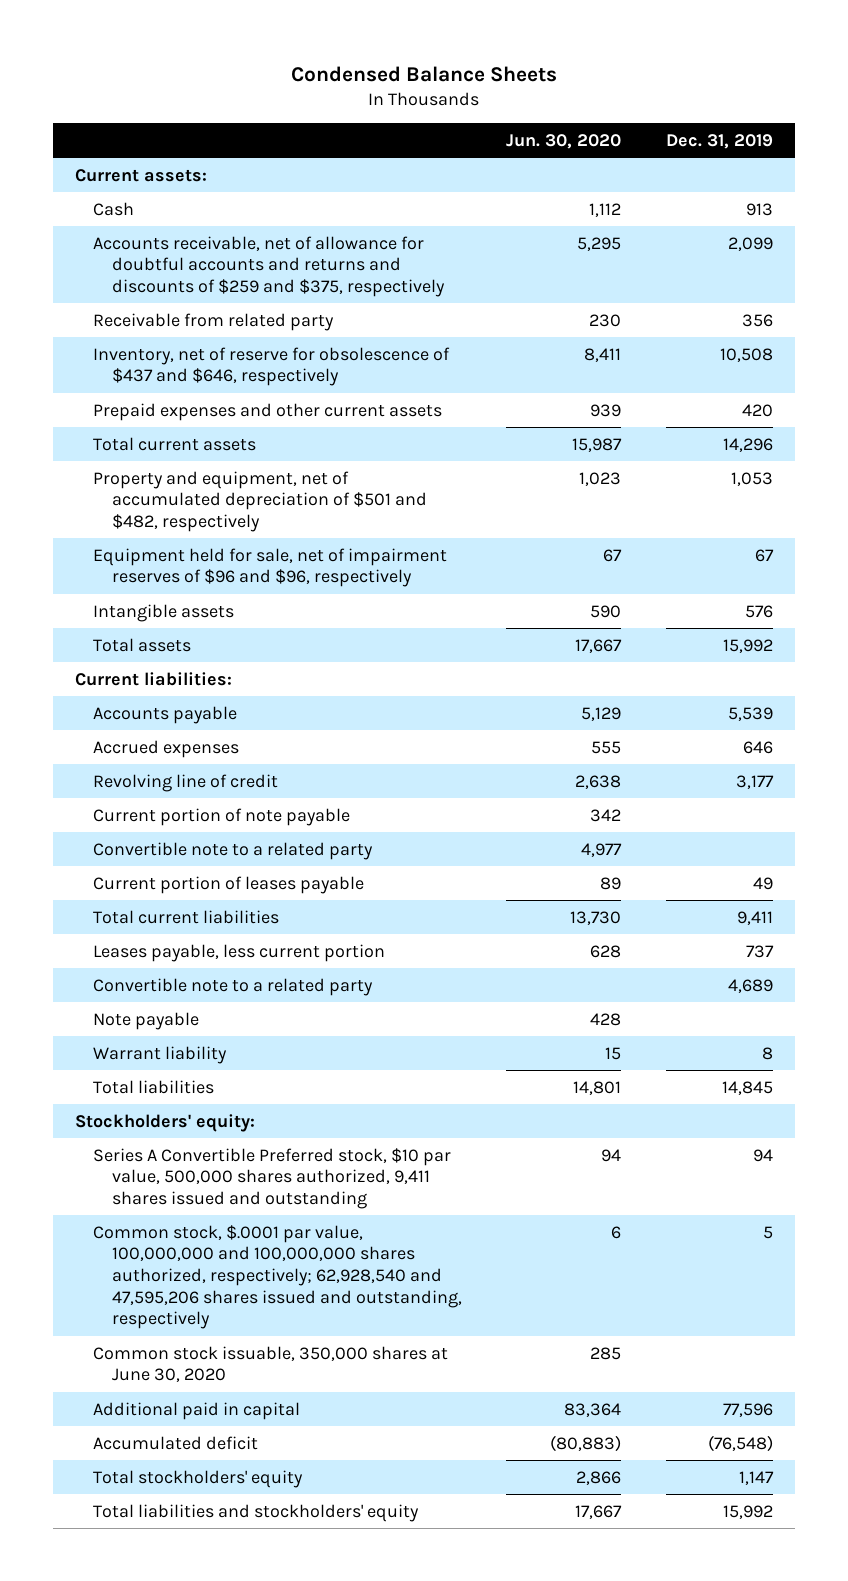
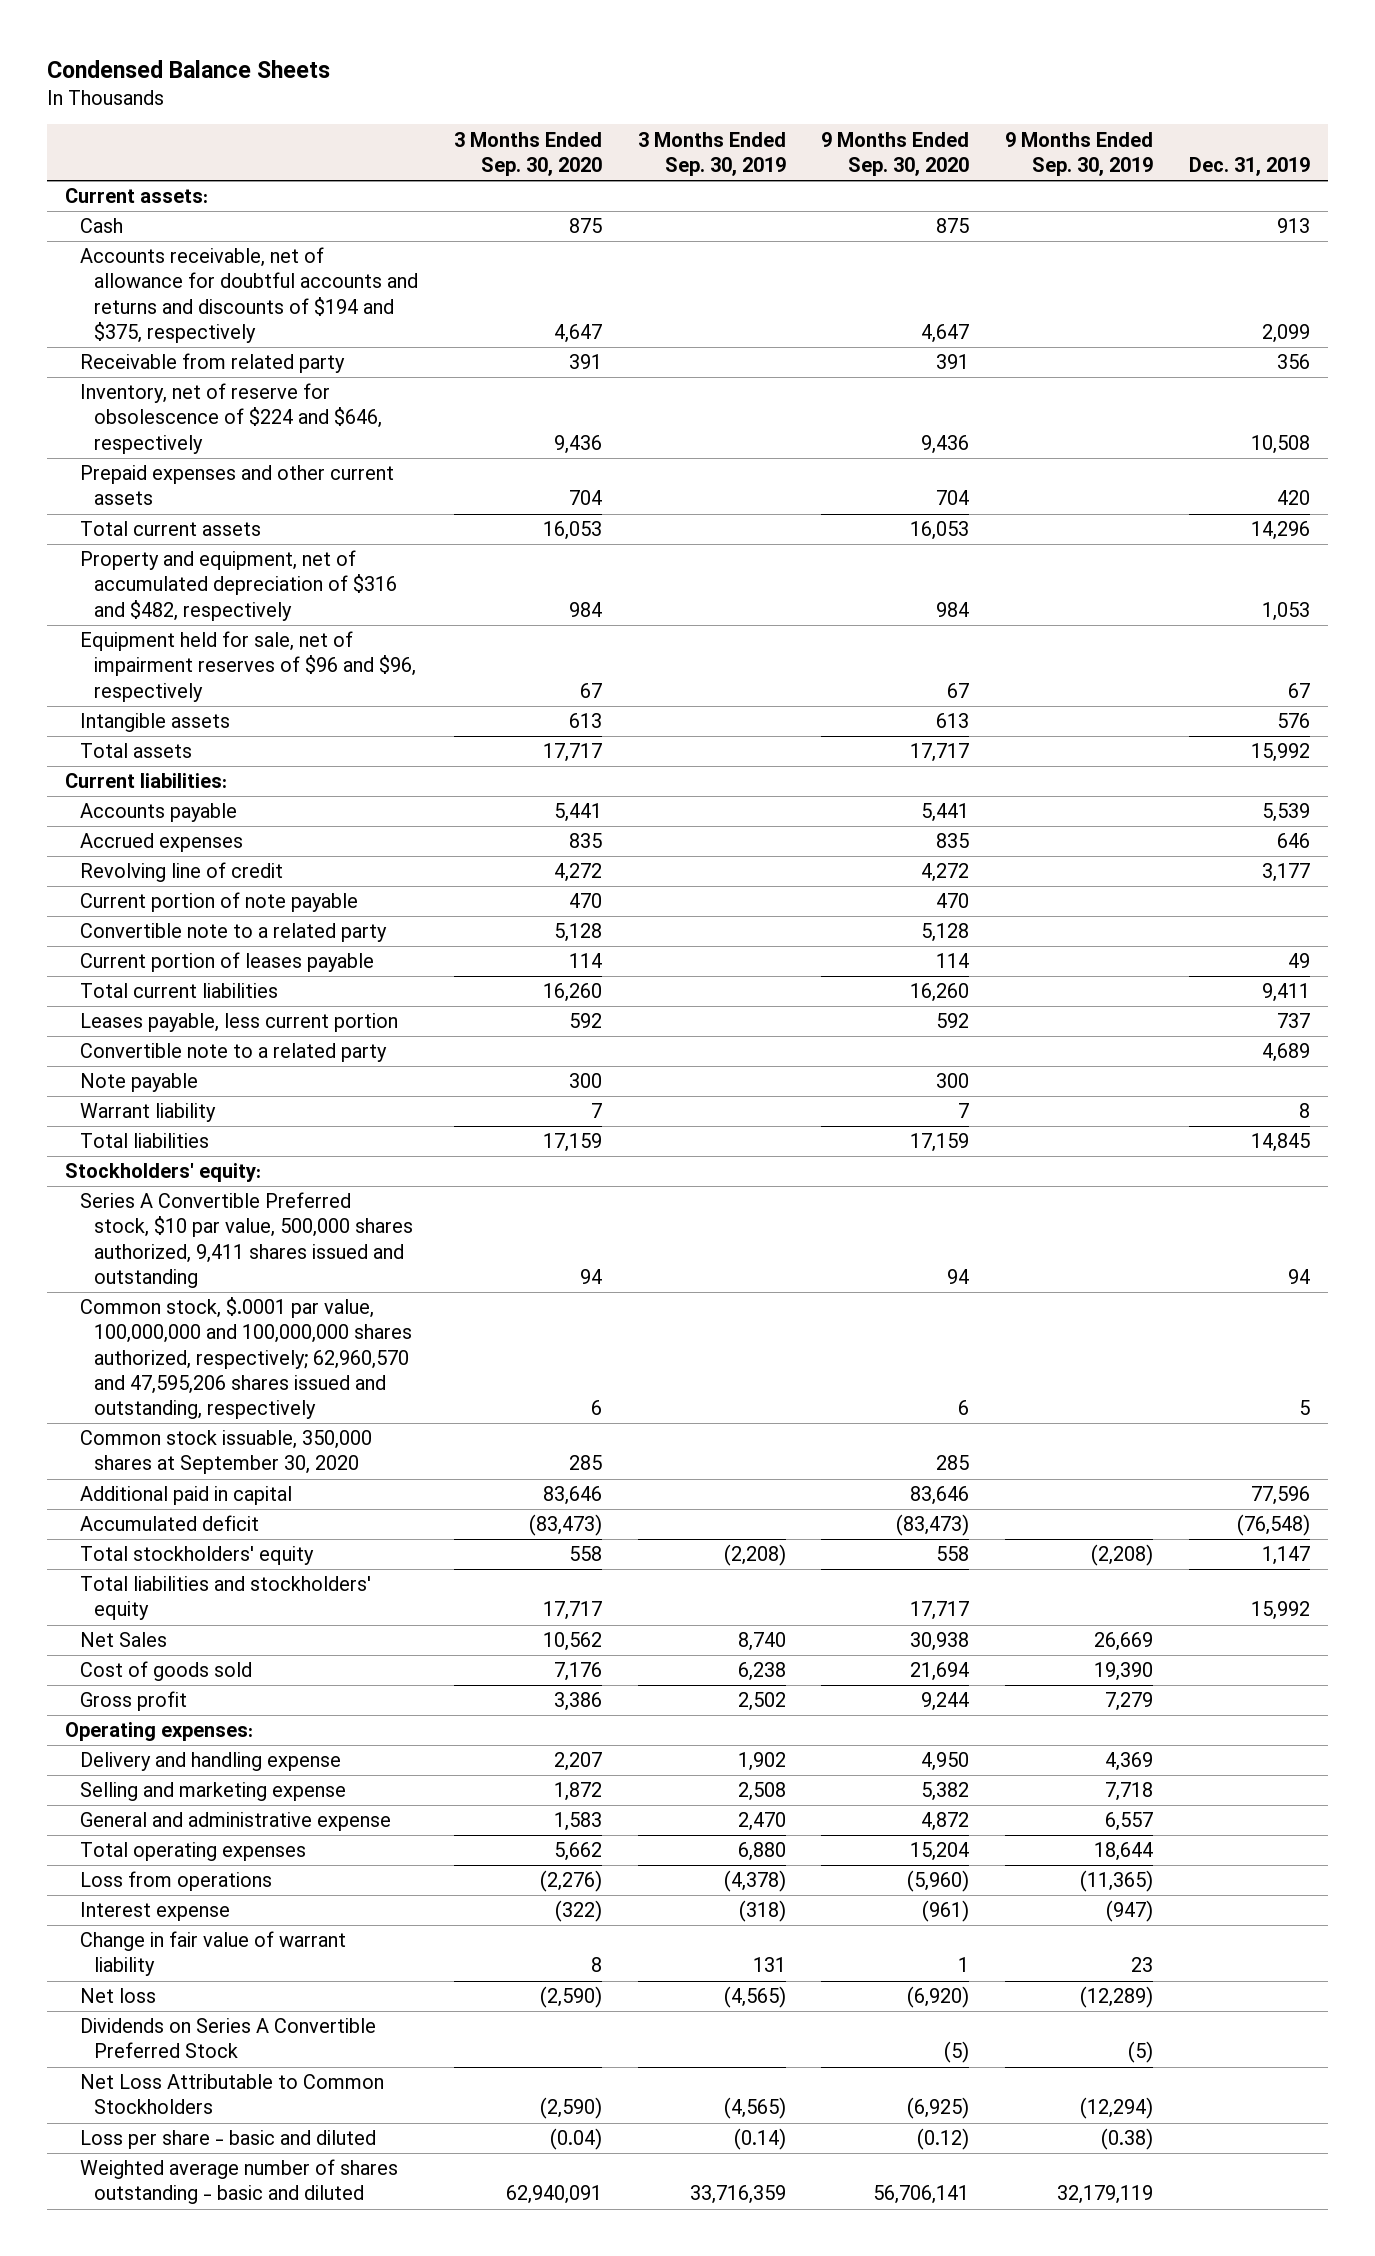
- | Jun. 30, 2020 | Dec. 31, 2019
+ | 3 Months Ended Sep. 30, 2020 | 3 Months Ended Sep. 30, 2019 | 9 Months Ended Sep. 30, 2020 | 9 Months Ended Sep. 30, 2019 | Dec. 31, 2019
- Accounts receivable, net of allowance for doubtful accounts and returns and discounts of $259 and $375, respectively | 5,295 | 2,099
+ Accounts receivable, net of allowance for doubtful accounts and returns and discounts of $194 and $375, respectively | 4,647 | | 4,647 | | 2,099
- Inventory, net of reserve for obsolescence of $437 and $646, respectively | 8,411 | 10,508
+ Inventory, net of reserve for obsolescence of $224 and $646, respectively | 9,436 | | 9,436 | | 10,508
- Property and equipment, net of accumulated depreciation of $501 and $482, respectively | 1,023 | 1,053
+ Property and equipment, net of accumulated depreciation of $316 and $482, respectively | 984 | | 984 | | 1,053
- Common stock, $.0001 par value, 100,000,000 and 100,000,000 shares authorized, respectively; 62,928,540 and 47,595,206 shares issued and outstanding, respectively | 6 | 5
- Common stock issuable, 350,000 shares at June 30, 2020 | 285 |
+ Common stock, $.0001 par value, 100,000,000 and 100,000,000 shares authorized, respectively; 62,960,570 and 47,595,206 shares issued and outstanding, respectively | 6 | | 6 | | 5
+ Common stock issuable, 350,000 shares at September 30, 2020 | 285 | | 285 | |
+ Net Sales | 10,562 | 8,740 | 30,938 | 26,669 |
+ Cost of goods sold | 7,176 | 6,238 | 21,694 | 19,390 |
+ Gross profit | 3,386 | 2,502 | 9,244 | 7,279 |
+ Operating expenses:
+ Delivery and handling expense | 2,207 | 1,902 | 4,950 | 4,369 |
+ Selling and marketing expense | 1,872 | 2,508 | 5,382 | 7,718 |
+ General and administrative expense | 1,583 | 2,470 | 4,872 | 6,557 |
+ Total operating expenses | 5,662 | 6,880 | 15,204 | 18,644 |
+ Loss from operations | (2,276) | (4,378) | (5,960) | (11,365) |
+ Interest expense | (322) | (318) | (961) | (947) |
+ Change in fair value of warrant liability | 8 | 131 | 1 | 23 |
+ Net loss | (2,590) | (4,565) | (6,920) | (12,289) |
+ Dividends on Series A Convertible Preferred Stock | | | (5) | (5) |
+ Net Loss Attributable to Common Stockholders | (2,590) | (4,565) | (6,925) | (12,294) |
+ Loss per share - basic and diluted | (0.04) | (0.14) | (0.12) | (0.38) |
+ Weighted average number of shares outstanding - basic and diluted | 62,940,091 | 33,716,359 | 56,706,141 | 32,179,119 |

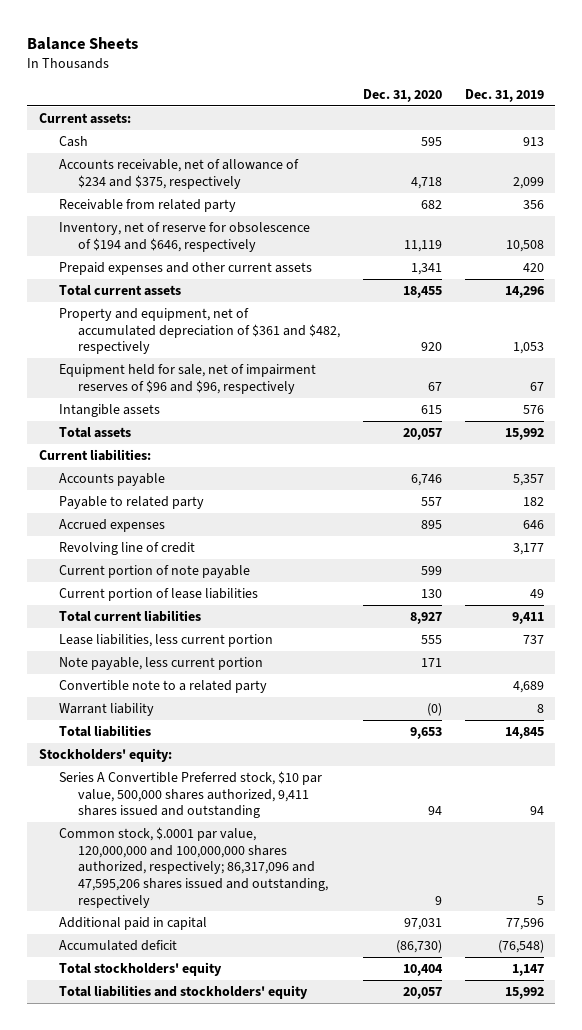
- Condensed Balance Sheets
+ Balance Sheets
- | 3 Months Ended Sep. 30, 2020 | 3 Months Ended Sep. 30, 2019 | 9 Months Ended Sep. 30, 2020 | 9 Months Ended Sep. 30, 2019 | Dec. 31, 2019
+ | Dec. 31, 2020 | Dec. 31, 2019
- Accounts receivable, net of allowance for doubtful accounts and returns and discounts of $194 and $375, respectively | 4,647 | | 4,647 | | 2,099
+ Accounts receivable, net of allowance of $234 and $375, respectively | 4,718 | 2,099
- Inventory, net of reserve for obsolescence of $224 and $646, respectively | 9,436 | | 9,436 | | 10,508
+ Inventory, net of reserve for obsolescence of $194 and $646, respectively | 11,119 | 10,508
- Property and equipment, net of accumulated depreciation of $316 and $482, respectively | 984 | | 984 | | 1,053
+ Property and equipment, net of accumulated depreciation of $361 and $482, respectively | 920 | 1,053
- Accounts payable | 5,441 | | 5,441 | | 5,539
+ Accounts payable | 6,746 | 5,357
+ Payable to related party | 557 | 182
- Convertible note to a related party | 5,128 | | 5,128 | |
- Current portion of leases payable | 114 | | 114 | | 49
+ Current portion of lease liabilities | 130 | 49
- Leases payable, less current portion | 592 | | 592 | | 737
+ Lease liabilities, less current portion | 555 | 737
+ Note payable, less current portion | 171 |
- Note payable | 300 | | 300 | |
- Common stock, $.0001 par value, 100,000,000 and 100,000,000 shares authorized, respectively; 62,960,570 and 47,595,206 shares issued and outstanding, respectively | 6 | | 6 | | 5
- Common stock issuable, 350,000 shares at September 30, 2020 | 285 | | 285 | |
+ Common stock, $.0001 par value, 120,000,000 and 100,000,000 shares authorized, respectively; 86,317,096 and 47,595,206 shares issued and outstanding, respectively | 9 | 5
- Net Sales | 10,562 | 8,740 | 30,938 | 26,669 |
- Cost of goods sold | 7,176 | 6,238 | 21,694 | 19,390 |
- Gross profit | 3,386 | 2,502 | 9,244 | 7,279 |
- Operating expenses:
- Delivery and handling expense | 2,207 | 1,902 | 4,950 | 4,369 |
- Selling and marketing expense | 1,872 | 2,508 | 5,382 | 7,718 |
- General and administrative expense | 1,583 | 2,470 | 4,872 | 6,557 |
- Total operating expenses | 5,662 | 6,880 | 15,204 | 18,644 |
- Loss from operations | (2,276) | (4,378) | (5,960) | (11,365) |
- Interest expense | (322) | (318) | (961) | (947) |
- Change in fair value of warrant liability | 8 | 131 | 1 | 23 |
- Net loss | (2,590) | (4,565) | (6,920) | (12,289) |
- Dividends on Series A Convertible Preferred Stock | | | (5) | (5) |
- Net Loss Attributable to Common Stockholders | (2,590) | (4,565) | (6,925) | (12,294) |
- Loss per share - basic and diluted | (0.04) | (0.14) | (0.12) | (0.38) |
- Weighted average number of shares outstanding - basic and diluted | 62,940,091 | 33,716,359 | 56,706,141 | 32,179,119 |

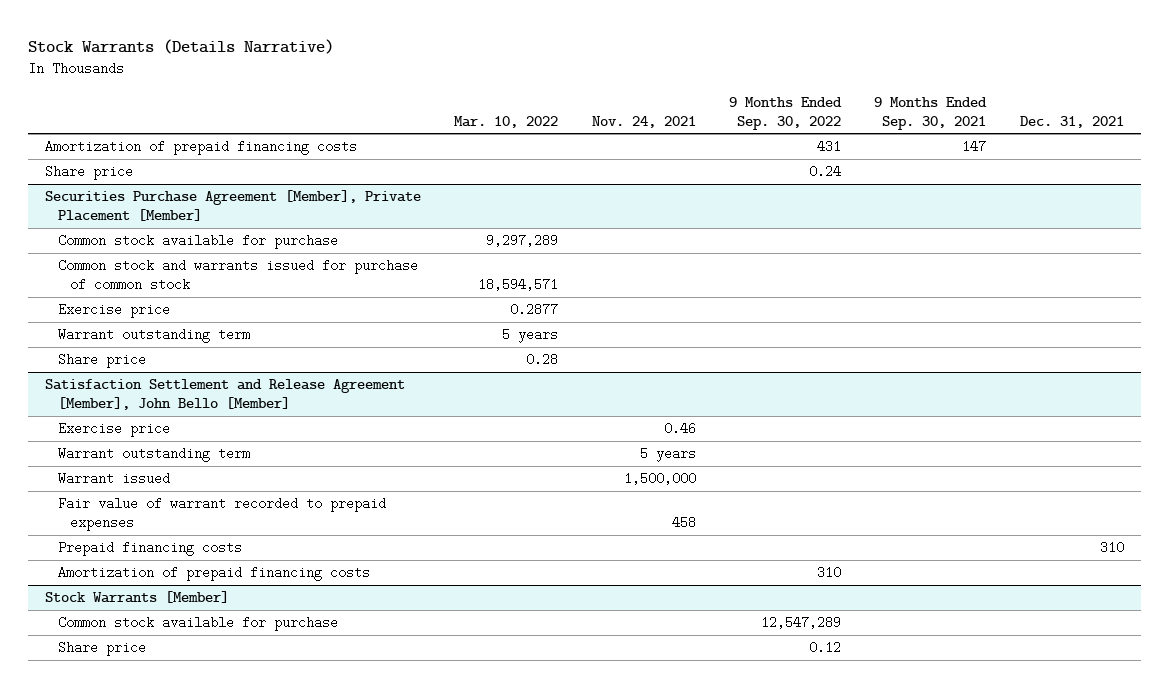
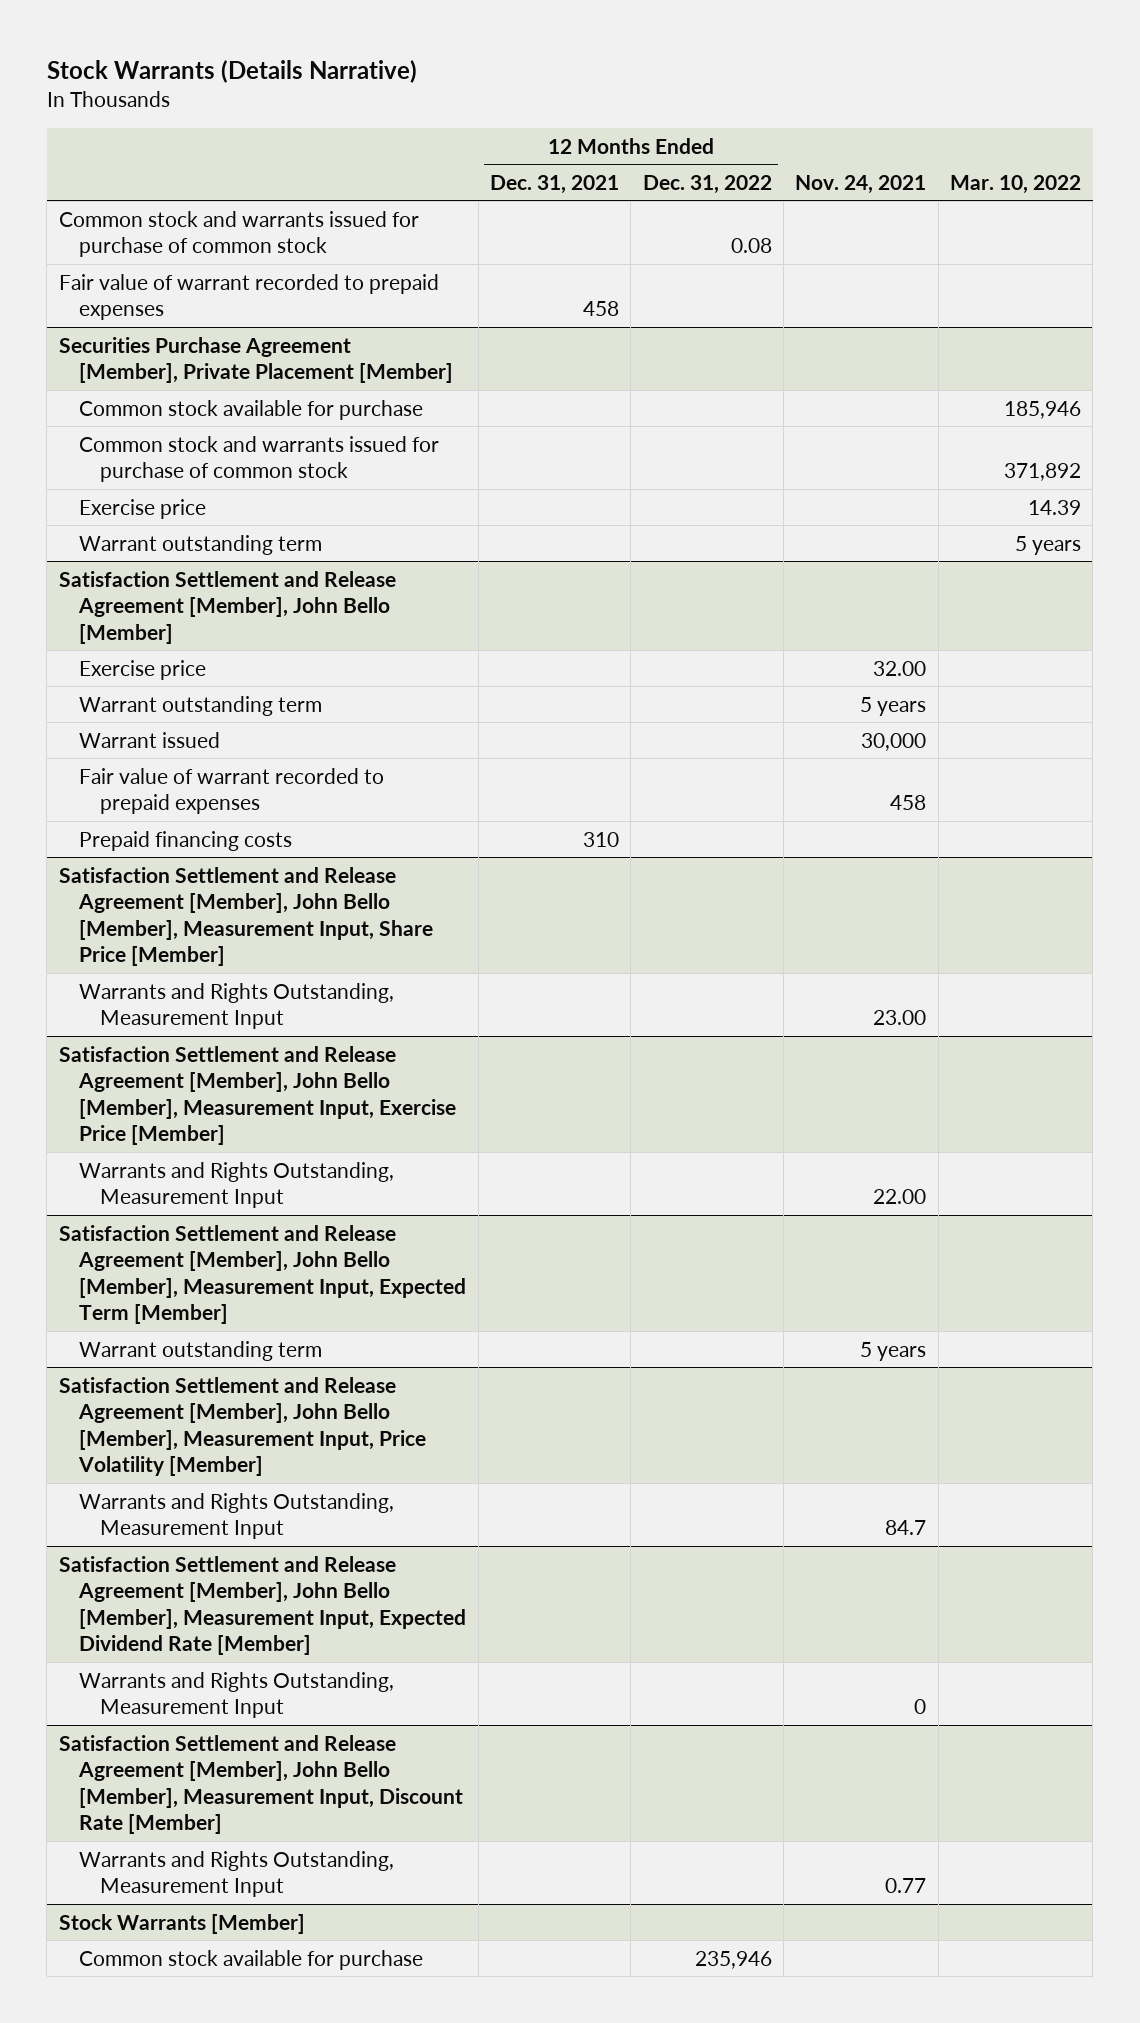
- | Mar. 10, 2022 | Nov. 24, 2021 | 9 Months Ended Sep. 30, 2022 | 9 Months Ended Sep. 30, 2021 | Dec. 31, 2021
+ | 12 Months Ended Dec. 31, 2021 | 12 Months Ended Dec. 31, 2022 | Nov. 24, 2021 | Mar. 10, 2022
- Amortization of prepaid financing costs | | | 431 | 147 |
- Share price | | | 0.24 | |
+ Common stock and warrants issued for purchase of common stock | | 0.08 | |
+ Fair value of warrant recorded to prepaid expenses | 458 | | |
@ Securities Purchase Agreement [Member], Private Placement [Member]
- Common stock available for purchase | 9,297,289 | | | |
- Common stock and warrants issued for purchase of common stock | 18,594,571 | | | |
- Exercise price | 0.2877 | | | |
+ Common stock available for purchase | | | | 185,946
+ Common stock and warrants issued for purchase of common stock | | | | 371,892
+ Exercise price | | | | 14.39
- Share price | 0.28 | | | |
@ Satisfaction Settlement and Release Agreement [Member], John Bello [Member]
- Exercise price | | 0.46 | | |
+ Exercise price | | | 32.00 |
- Warrant issued | | 1,500,000 | | |
+ Warrant issued | | | 30,000 |
- Amortization of prepaid financing costs | | | 310 | |
+ Satisfaction Settlement and Release Agreement [Member], John Bello [Member], Measurement Input, Share Price [Member]
+ Warrants and Rights Outstanding, Measurement Input | | | 23.00 |
+ Satisfaction Settlement and Release Agreement [Member], John Bello [Member], Measurement Input, Exercise Price [Member]
+ Warrants and Rights Outstanding, Measurement Input | | | 22.00 |
+ Satisfaction Settlement and Release Agreement [Member], John Bello [Member], Measurement Input, Expected Term [Member]
+ Warrant outstanding term | | | 5 years |
+ Satisfaction Settlement and Release Agreement [Member], John Bello [Member], Measurement Input, Price Volatility [Member]
+ Warrants and Rights Outstanding, Measurement Input | | | 84.7 |
+ Satisfaction Settlement and Release Agreement [Member], John Bello [Member], Measurement Input, Expected Dividend Rate [Member]
+ Warrants and Rights Outstanding, Measurement Input | | | 0 |
+ Satisfaction Settlement and Release Agreement [Member], John Bello [Member], Measurement Input, Discount Rate [Member]
+ Warrants and Rights Outstanding, Measurement Input | | | 0.77 |
@ Stock Warrants [Member]
- Share price | | | 0.12 | |

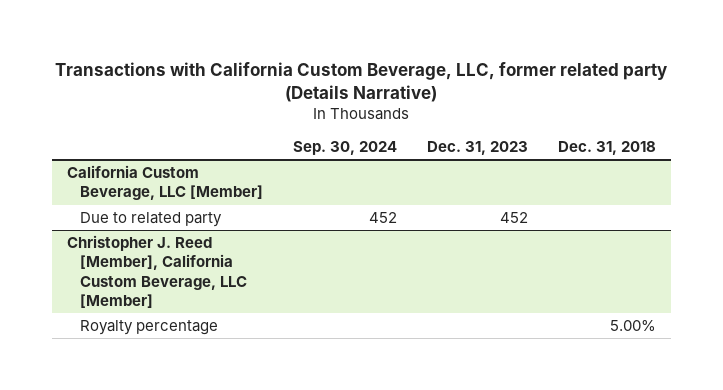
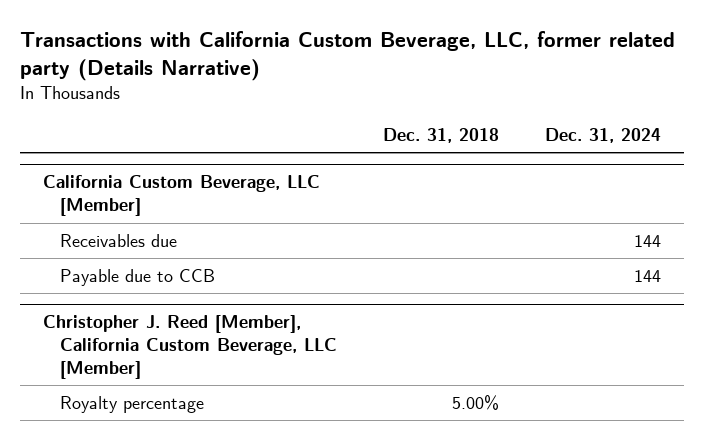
- | Sep. 30, 2024 | Dec. 31, 2023 | Dec. 31, 2018
+ | Dec. 31, 2018 | Dec. 31, 2024
@ California Custom Beverage, LLC [Member]
- Due to related party | 452 | 452 |
+ Receivables due | | 144
+ Payable due to CCB | | 144

